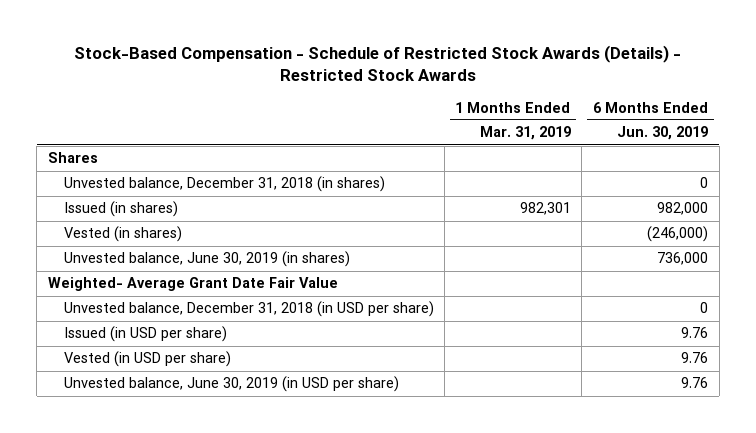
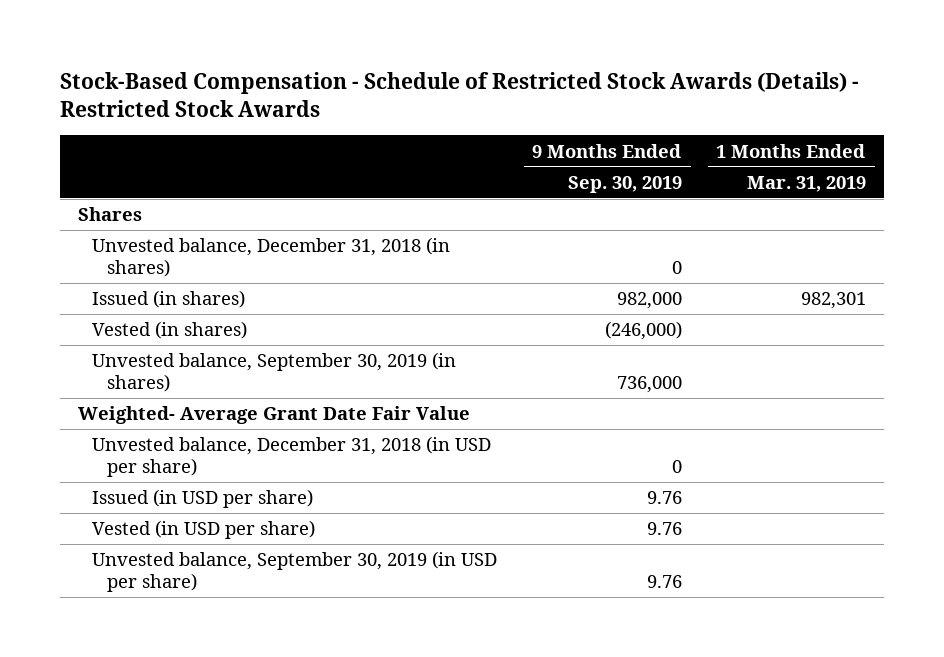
- | 1 Months Ended Mar. 31, 2019 | 6 Months Ended Jun. 30, 2019
+ | 9 Months Ended Sep. 30, 2019 | 1 Months Ended Mar. 31, 2019
- Unvested balance, June 30, 2019 (in shares) | | 736,000
+ Unvested balance, September 30, 2019 (in shares) | 736,000 |
- Unvested balance, June 30, 2019 (in USD per share) | | 9.76
+ Unvested balance, September 30, 2019 (in USD per share) | 9.76 |

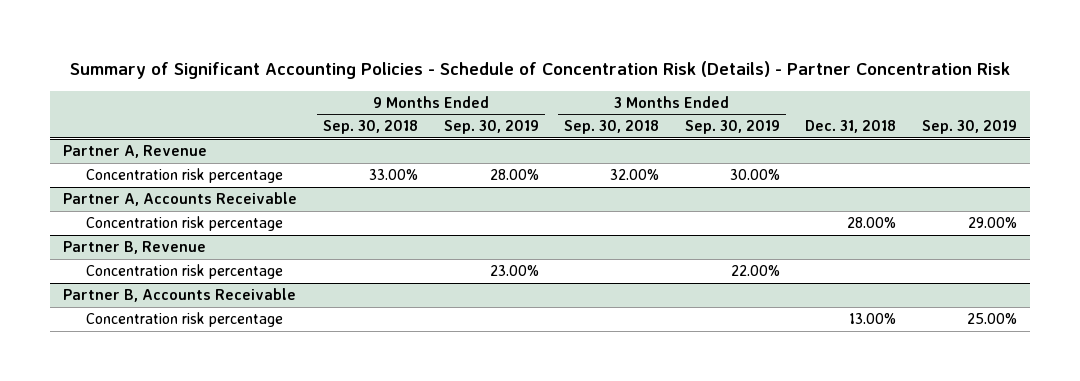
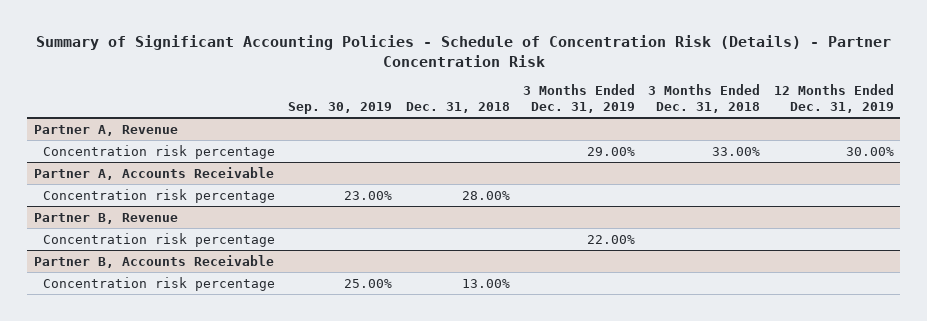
- | 9 Months Ended Sep. 30, 2018 | 9 Months Ended Sep. 30, 2019 | 3 Months Ended Sep. 30, 2018 | 3 Months Ended Sep. 30, 2019 | Dec. 31, 2018 | Sep. 30, 2019
+ | Sep. 30, 2019 | Dec. 31, 2018 | 3 Months Ended Dec. 31, 2019 | 3 Months Ended Dec. 31, 2018 | 12 Months Ended Dec. 31, 2019
@ Partner A, Accounts Receivable
- Concentration risk percentage | | | | | 28.00% | 29.00%
+ Concentration risk percentage | 23.00% | 28.00% | | |

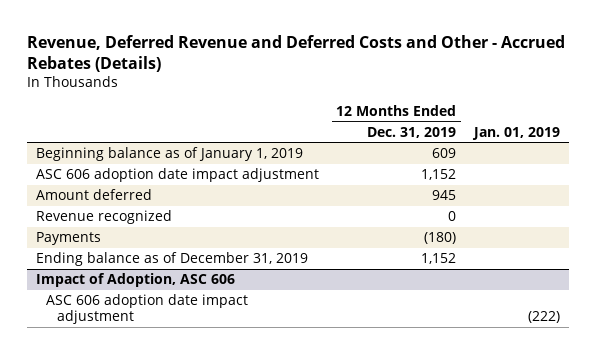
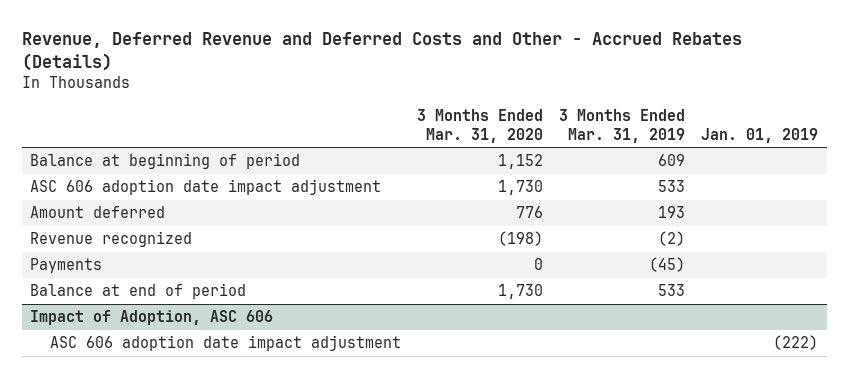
- | 12 Months Ended Dec. 31, 2019 | Jan. 01, 2019
+ | 3 Months Ended Mar. 31, 2020 | 3 Months Ended Mar. 31, 2019 | Jan. 01, 2019
- Beginning balance as of January 1, 2019 | 609 |
+ Balance at beginning of period | 1,152 | 609 |
- Ending balance as of December 31, 2019 | 1,152 |
+ Balance at end of period | 1,730 | 533 |

